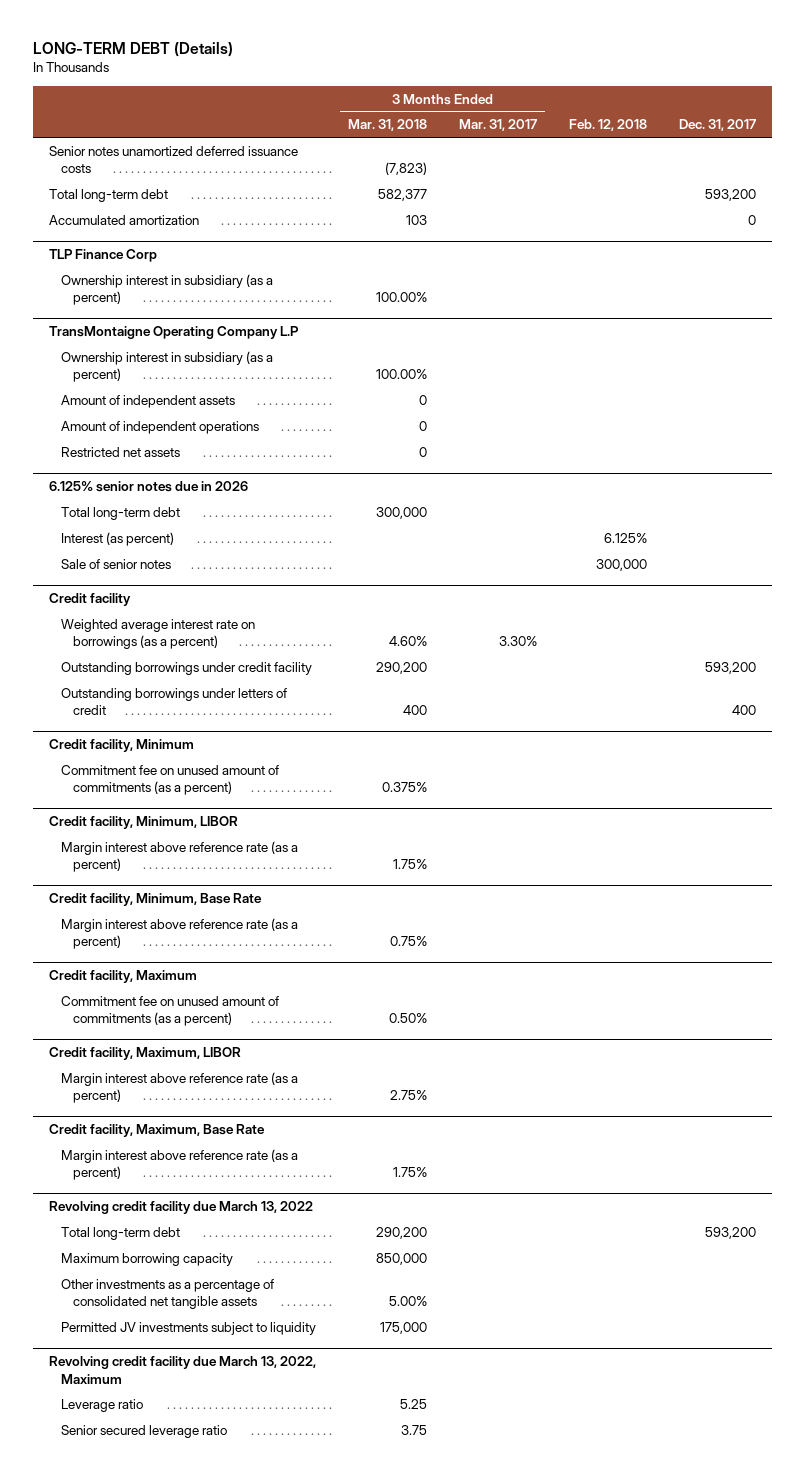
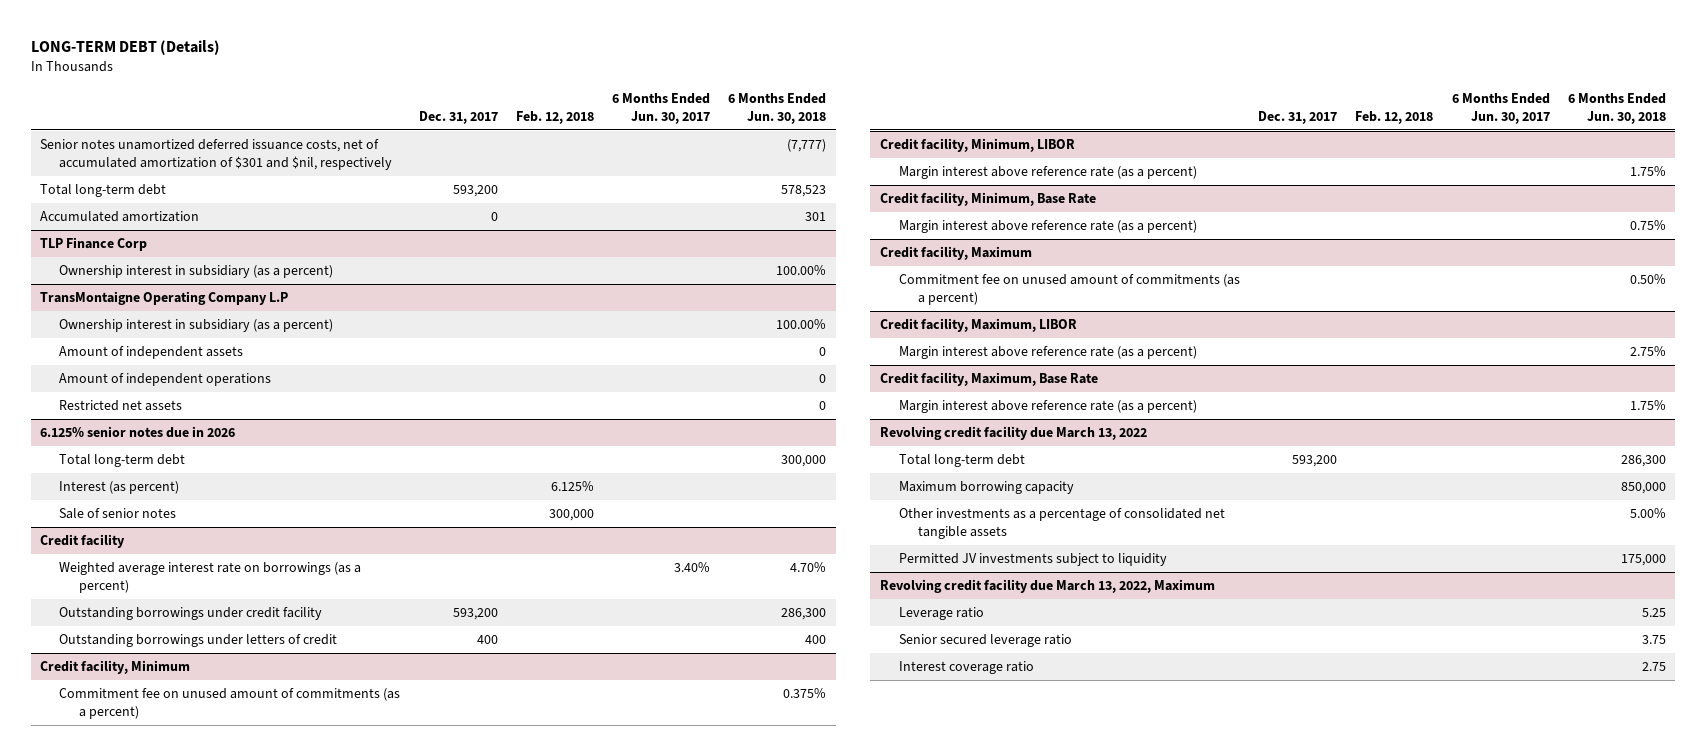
- | 3 Months Ended Mar. 31, 2018 | 3 Months Ended Mar. 31, 2017 | Feb. 12, 2018 | Dec. 31, 2017
+ | Dec. 31, 2017 | Feb. 12, 2018 | 6 Months Ended Jun. 30, 2017 | 6 Months Ended Jun. 30, 2018
- Senior notes unamortized deferred issuance costs | (7,823) | | |
+ Senior notes unamortized deferred issuance costs, net of accumulated amortization of $301 and $nil, respectively | | | | (7,777)
@ Revolving credit facility due March 13, 2022, Maximum
+ Interest coverage ratio | | | | 2.75

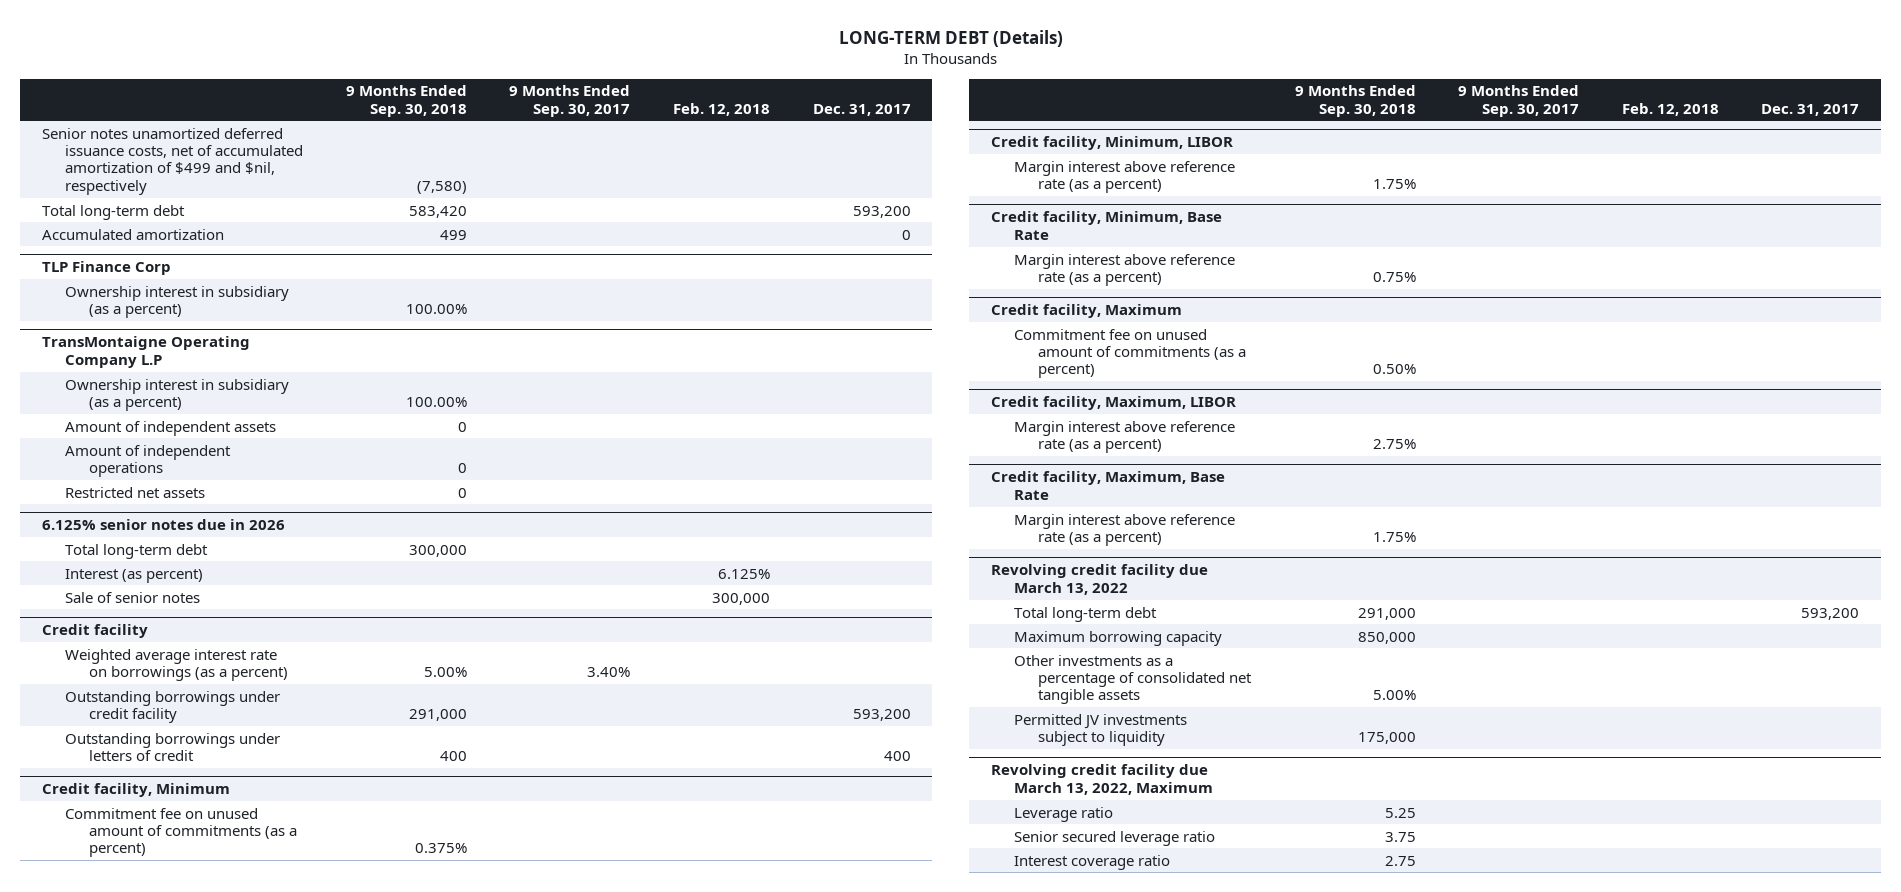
- | Dec. 31, 2017 | Feb. 12, 2018 | 6 Months Ended Jun. 30, 2017 | 6 Months Ended Jun. 30, 2018
+ | 9 Months Ended Sep. 30, 2018 | 9 Months Ended Sep. 30, 2017 | Feb. 12, 2018 | Dec. 31, 2017
- Senior notes unamortized deferred issuance costs, net of accumulated amortization of $301 and $nil, respectively | | | | (7,777)
+ Senior notes unamortized deferred issuance costs, net of accumulated amortization of $499 and $nil, respectively | (7,580) | | |

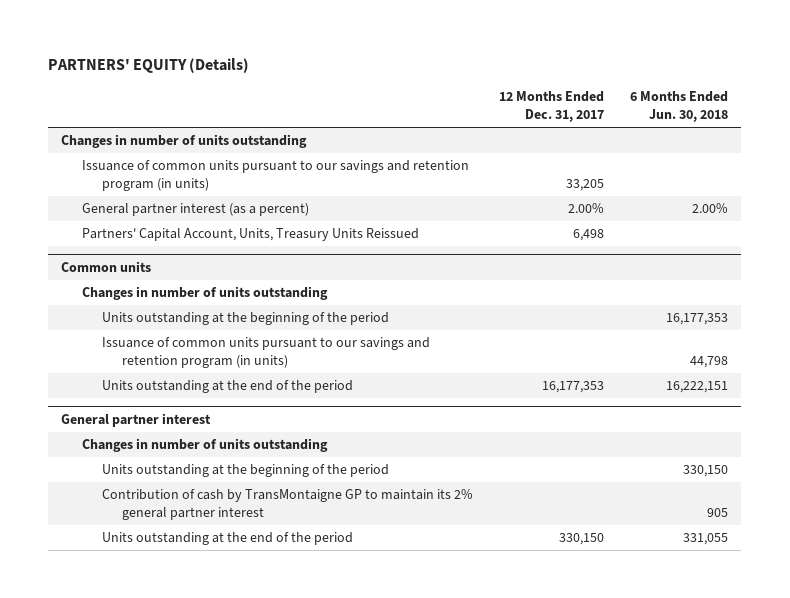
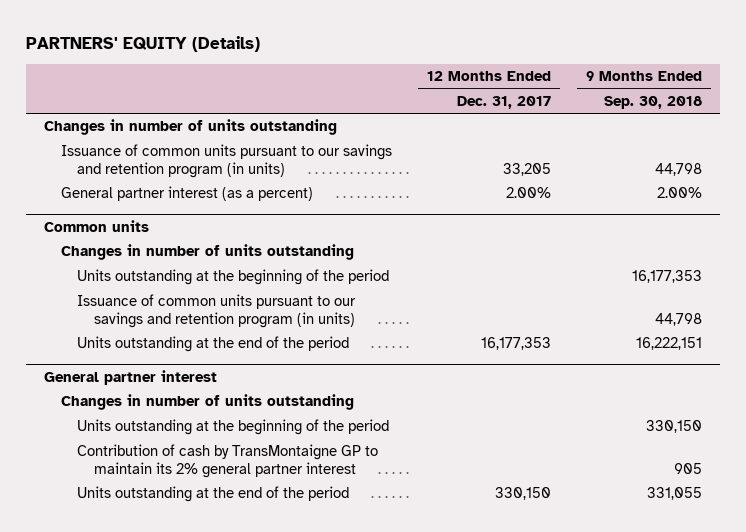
- | 12 Months Ended Dec. 31, 2017 | 6 Months Ended Jun. 30, 2018
+ | 12 Months Ended Dec. 31, 2017 | 9 Months Ended Sep. 30, 2018
- Partners' Capital Account, Units, Treasury Units Reissued | 6,498 |

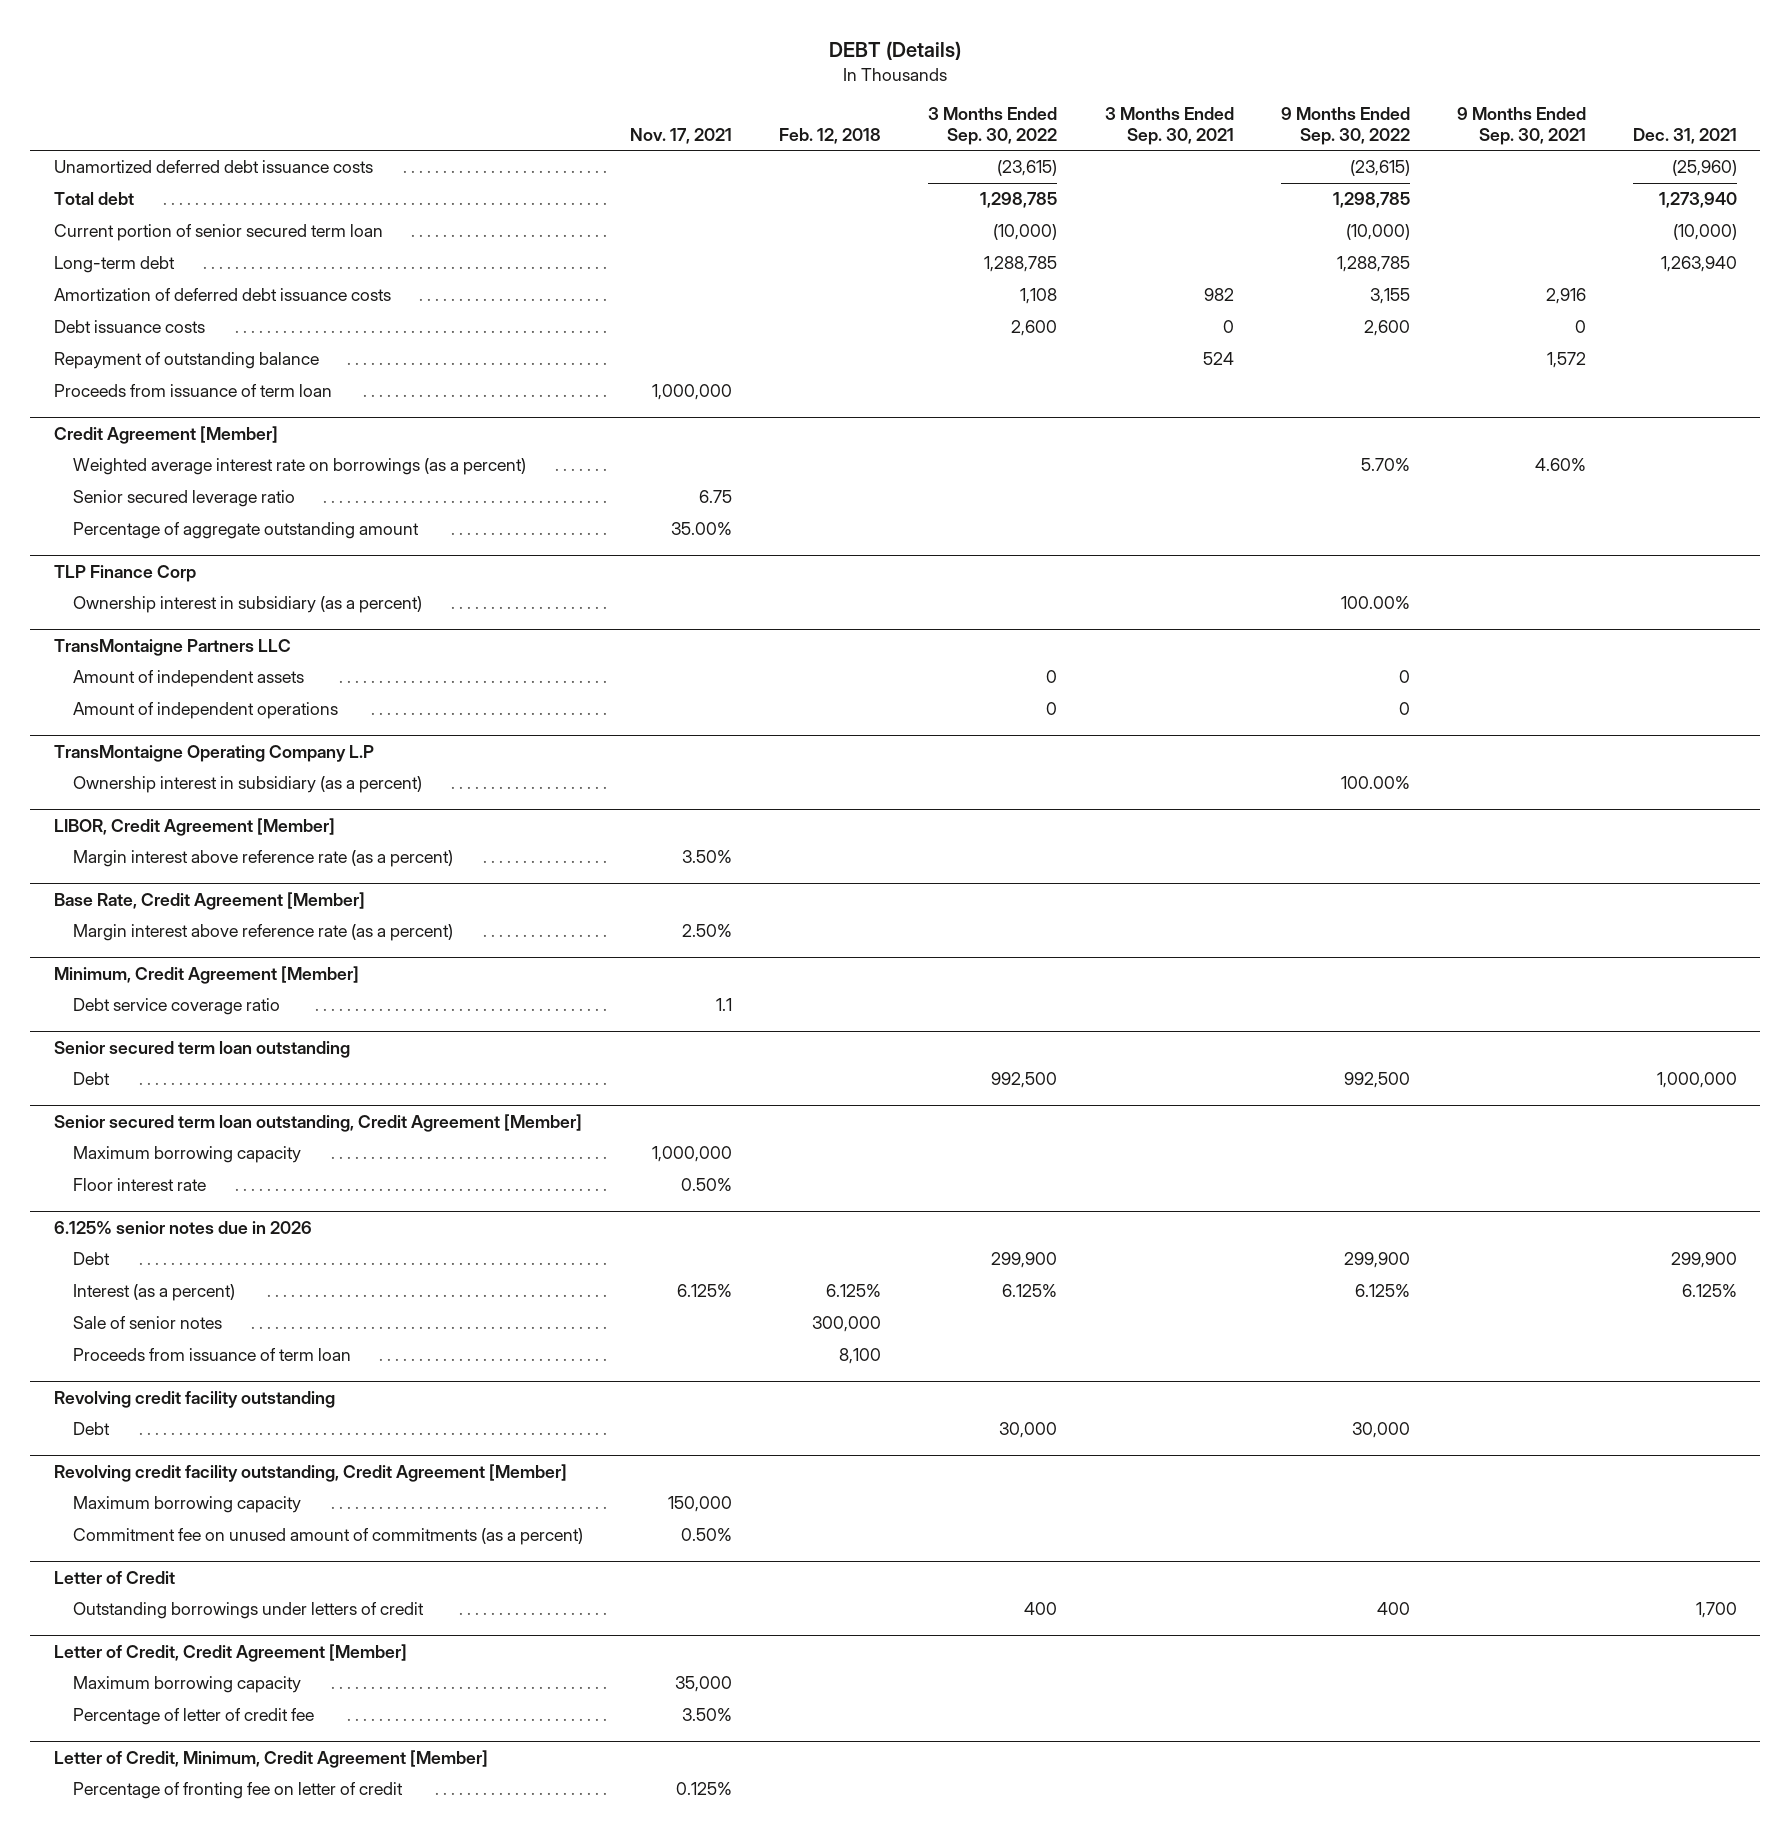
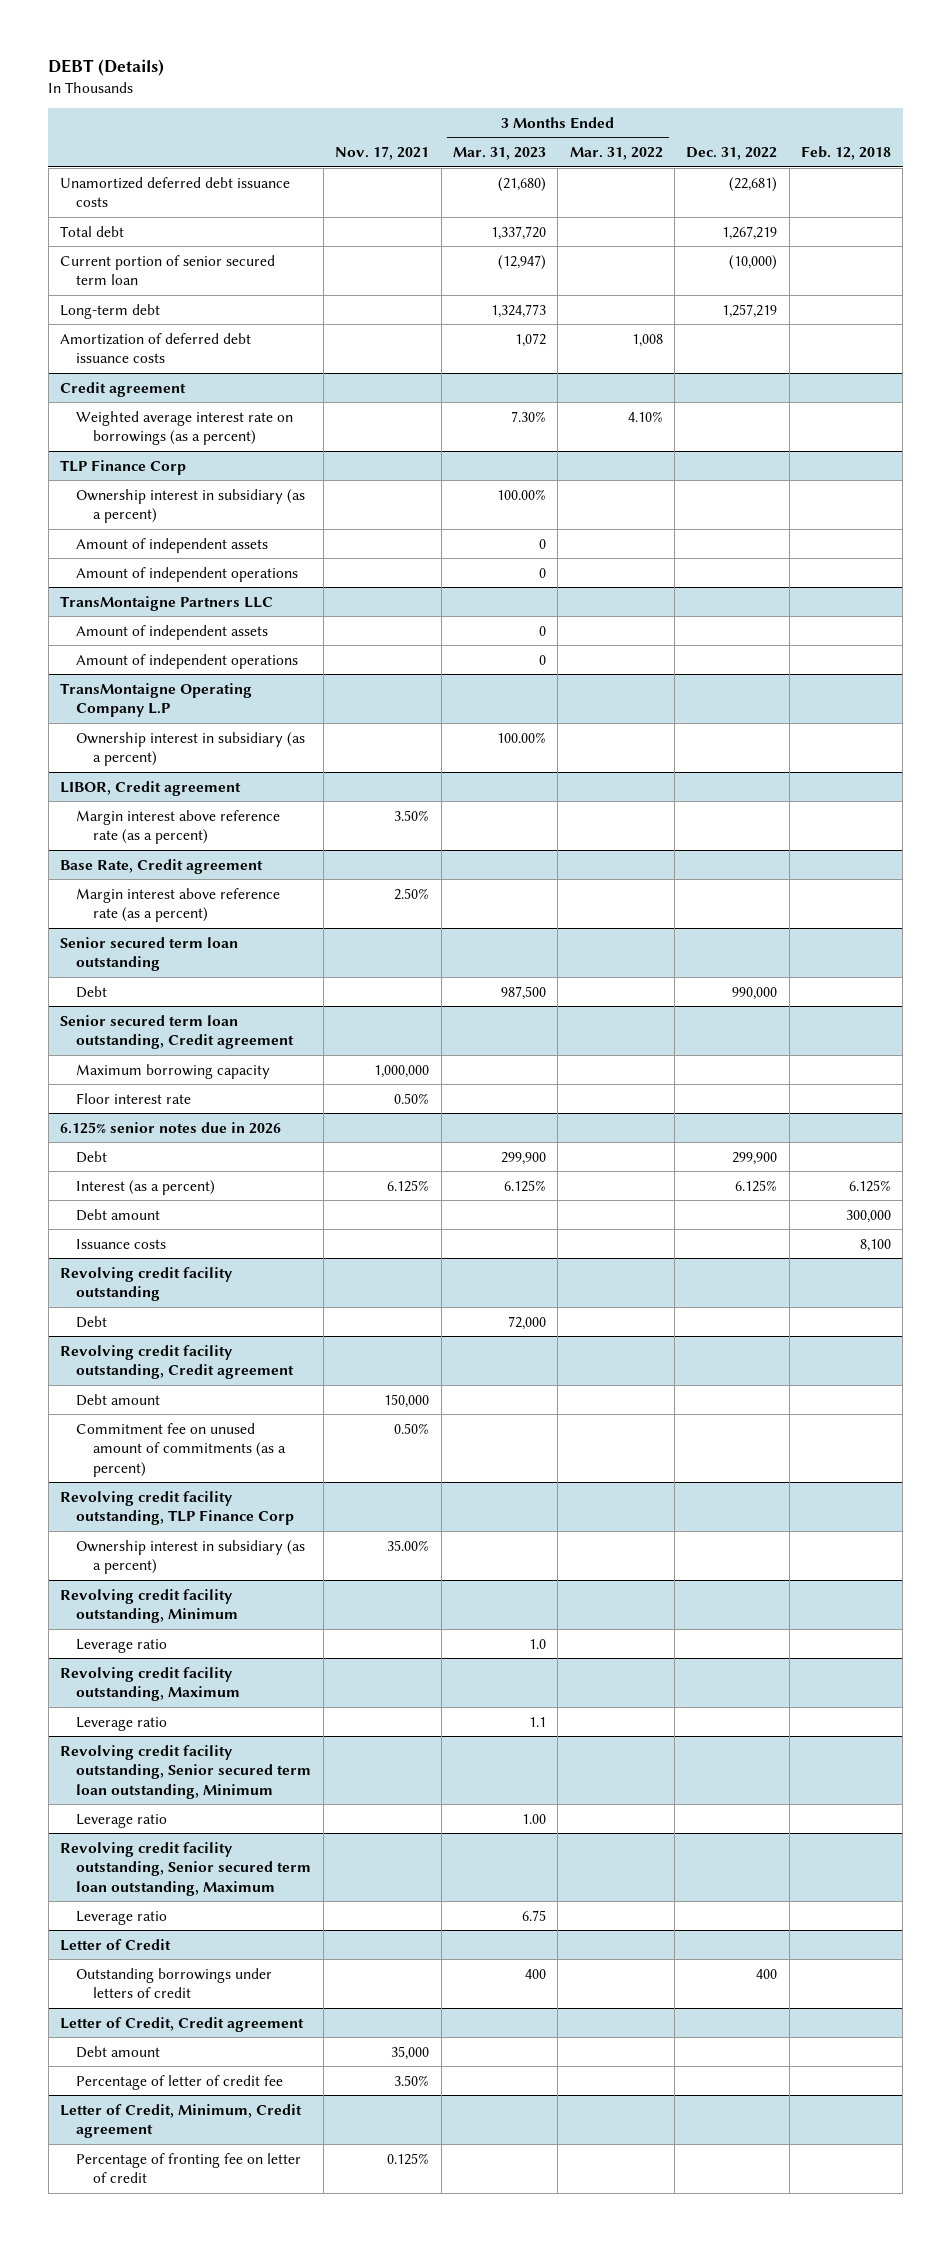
- | Nov. 17, 2021 | Feb. 12, 2018 | 3 Months Ended Sep. 30, 2022 | 3 Months Ended Sep. 30, 2021 | 9 Months Ended Sep. 30, 2022 | 9 Months Ended Sep. 30, 2021 | Dec. 31, 2021
+ | Nov. 17, 2021 | 3 Months Ended Mar. 31, 2023 | 3 Months Ended Mar. 31, 2022 | Dec. 31, 2022 | Feb. 12, 2018
- Debt issuance costs | | | 2,600 | 0 | 2,600 | 0 |
- Repayment of outstanding balance | | | | 524 | | 1,572 |
- Proceeds from issuance of term loan | 1,000,000 | | | | | |
- Credit Agreement [Member]
+ Credit agreement
- Senior secured leverage ratio | 6.75 | | | | | |
- Percentage of aggregate outstanding amount | 35.00% | | | | | |
@ TLP Finance Corp
+ Amount of independent assets | | 0 | | |
+ Amount of independent operations | | 0 | | |
- LIBOR, Credit Agreement [Member]
+ LIBOR, Credit agreement
- Base Rate, Credit Agreement [Member]
+ Base Rate, Credit agreement
- Minimum, Credit Agreement [Member]
- Debt service coverage ratio | 1.1 | | | | | |
- Senior secured term loan outstanding, Credit Agreement [Member]
+ Senior secured term loan outstanding, Credit agreement
@ 6.125% senior notes due in 2026
- Sale of senior notes | | 300,000 | | | | |
- Proceeds from issuance of term loan | | 8,100 | | | | |
+ Debt amount | | | | | 300,000
+ Issuance costs | | | | | 8,100
- Revolving credit facility outstanding, Credit Agreement [Member]
- Maximum borrowing capacity | 150,000 | | | | | |
+ Revolving credit facility outstanding, Credit agreement
+ Debt amount | 150,000 | | | |
+ Revolving credit facility outstanding, TLP Finance Corp
+ Ownership interest in subsidiary (as a percent) | 35.00% | | | |
+ Revolving credit facility outstanding, Minimum
+ Leverage ratio | | 1.0 | | |
+ Revolving credit facility outstanding, Maximum
+ Leverage ratio | | 1.1 | | |
+ Revolving credit facility outstanding, Senior secured term loan outstanding, Minimum
+ Leverage ratio | | 1.00 | | |
+ Revolving credit facility outstanding, Senior secured term loan outstanding, Maximum
+ Leverage ratio | | 6.75 | | |
- Letter of Credit, Credit Agreement [Member]
- Maximum borrowing capacity | 35,000 | | | | | |
+ Letter of Credit, Credit agreement
+ Debt amount | 35,000 | | | |
- Letter of Credit, Minimum, Credit Agreement [Member]
+ Letter of Credit, Minimum, Credit agreement

